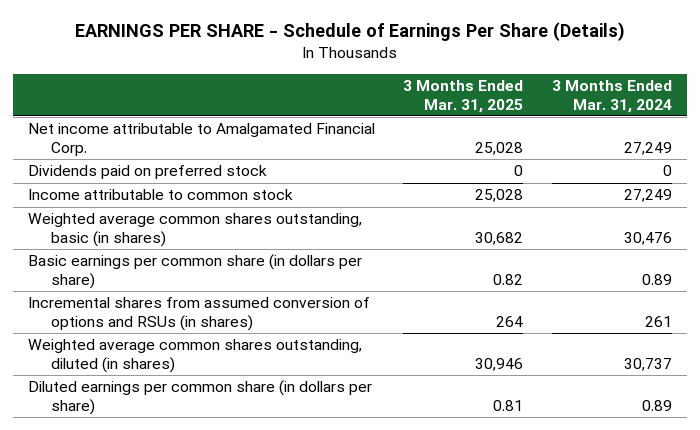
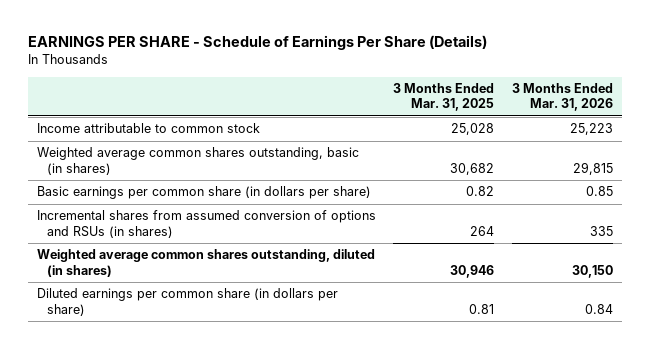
- | 3 Months Ended Mar. 31, 2025 | 3 Months Ended Mar. 31, 2024
+ | 3 Months Ended Mar. 31, 2025 | 3 Months Ended Mar. 31, 2026
- Net income attributable to Amalgamated Financial Corp. | 25,028 | 27,249
- Dividends paid on preferred stock | 0 | 0

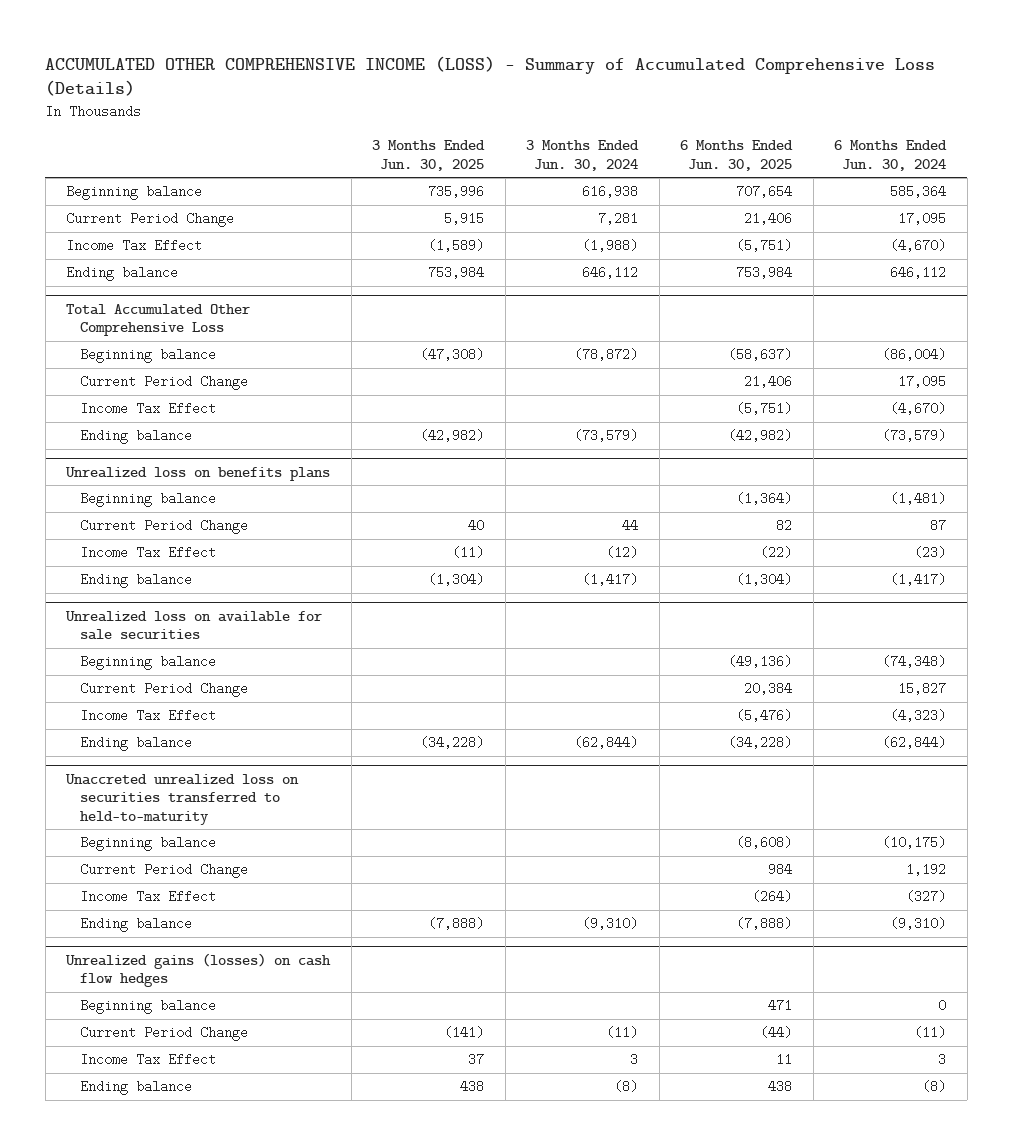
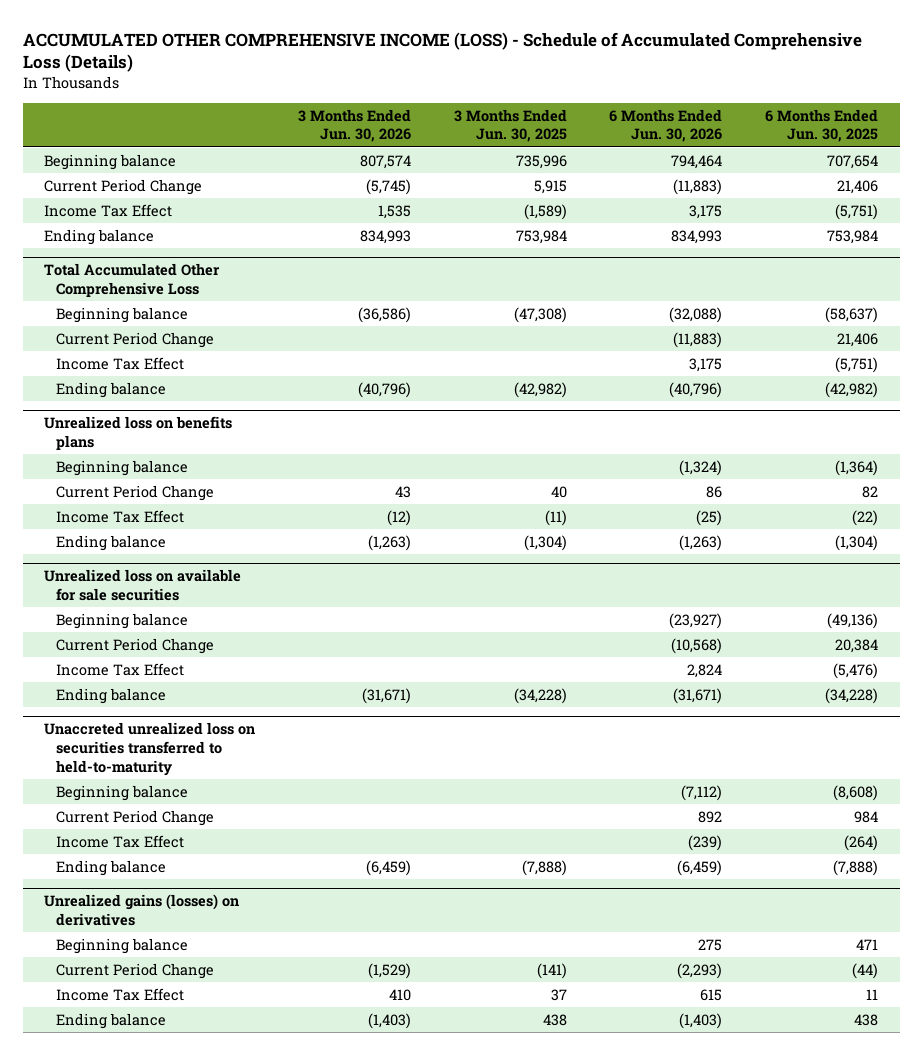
- ACCUMULATED OTHER COMPREHENSIVE INCOME (LOSS) - Summary of Accumulated Comprehensive Loss (Details)
+ ACCUMULATED OTHER COMPREHENSIVE INCOME (LOSS) - Schedule of Accumulated Comprehensive Loss (Details)
- | 3 Months Ended Jun. 30, 2025 | 3 Months Ended Jun. 30, 2024 | 6 Months Ended Jun. 30, 2025 | 6 Months Ended Jun. 30, 2024
+ | 3 Months Ended Jun. 30, 2026 | 3 Months Ended Jun. 30, 2025 | 6 Months Ended Jun. 30, 2026 | 6 Months Ended Jun. 30, 2025
- Unrealized gains (losses) on cash flow hedges
+ Unrealized gains (losses) on derivatives

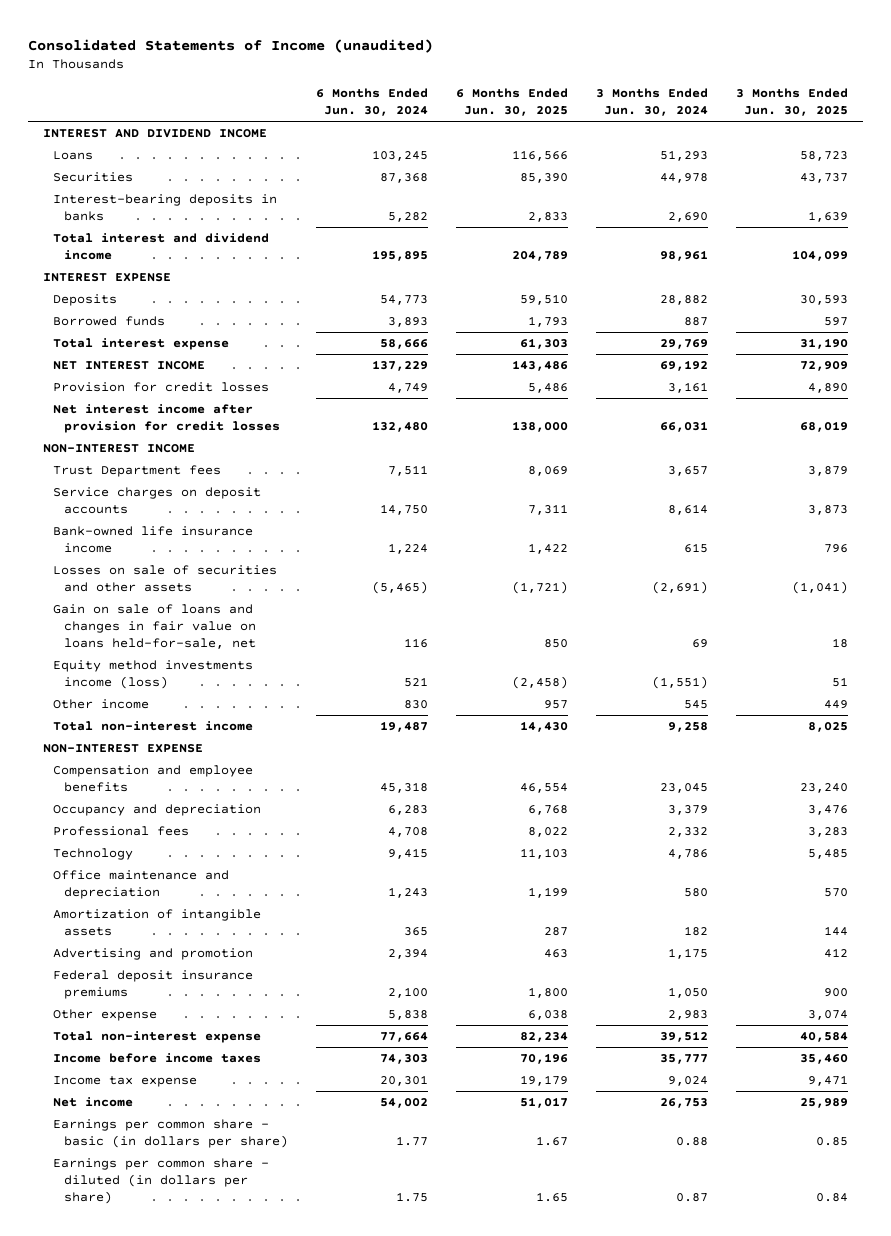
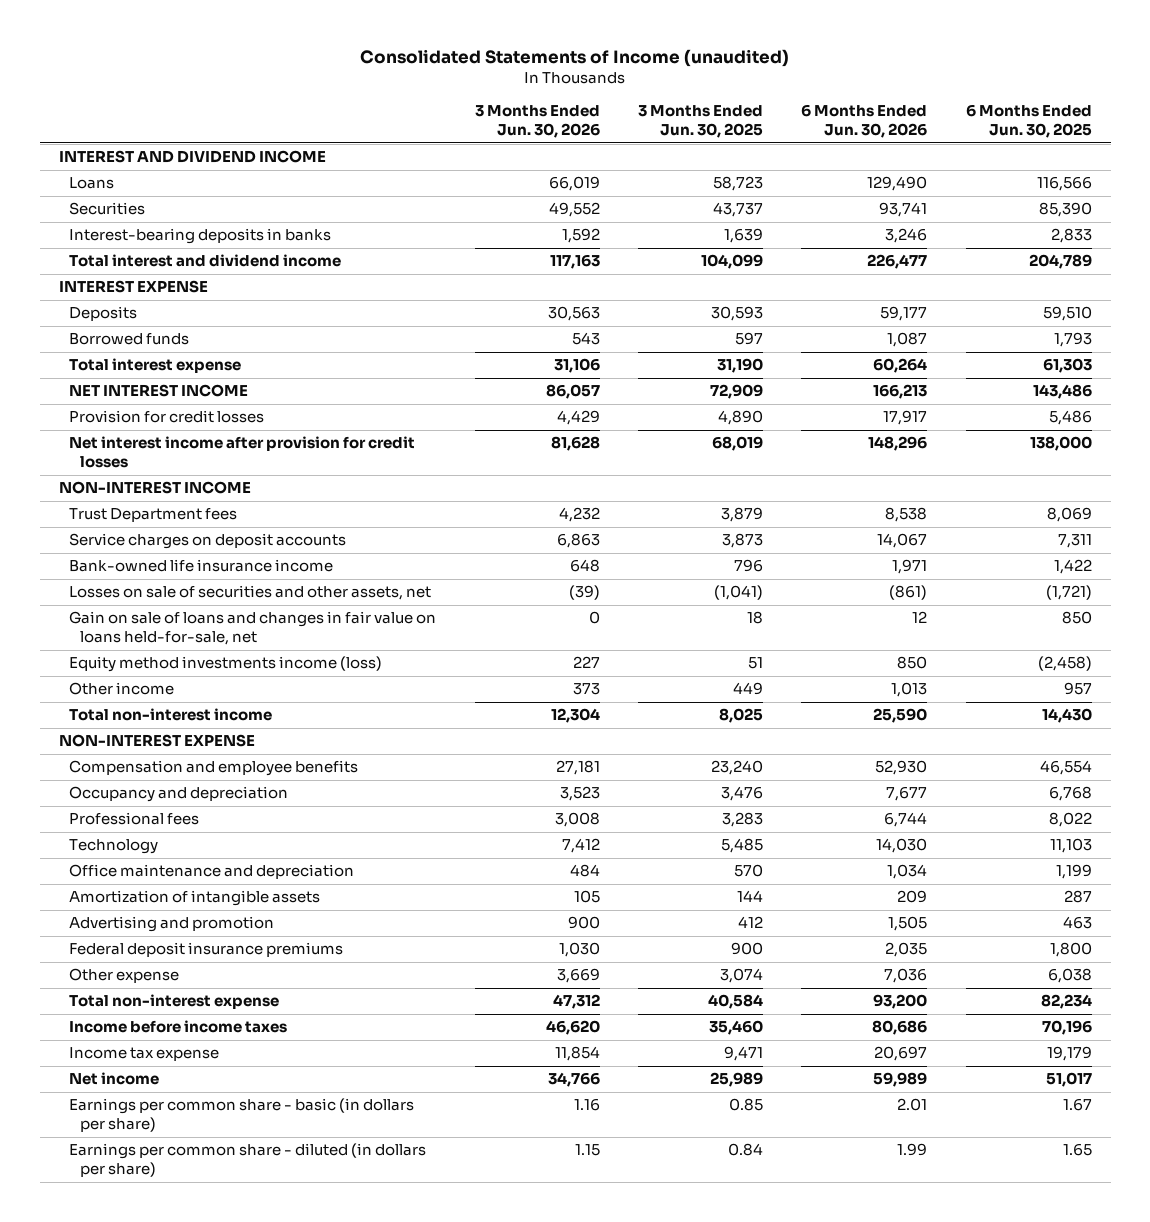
- | 6 Months Ended Jun. 30, 2024 | 6 Months Ended Jun. 30, 2025 | 3 Months Ended Jun. 30, 2024 | 3 Months Ended Jun. 30, 2025
+ | 3 Months Ended Jun. 30, 2026 | 3 Months Ended Jun. 30, 2025 | 6 Months Ended Jun. 30, 2026 | 6 Months Ended Jun. 30, 2025
- Losses on sale of securities and other assets | (5,465) | (1,721) | (2,691) | (1,041)
+ Losses on sale of securities and other assets, net | (39) | (1,041) | (861) | (1,721)

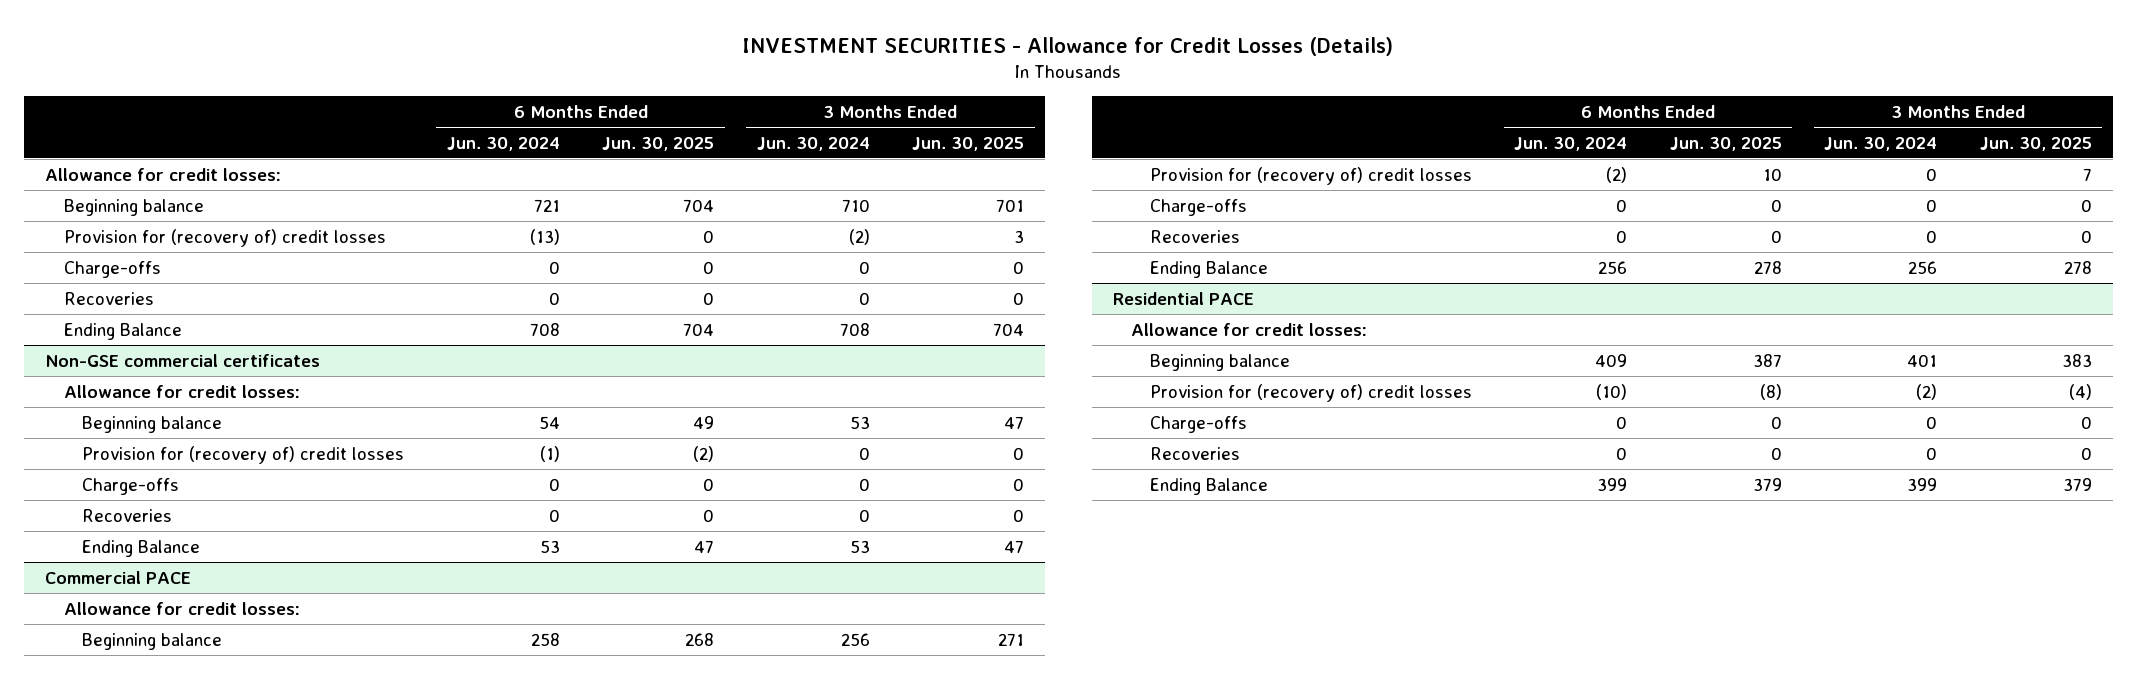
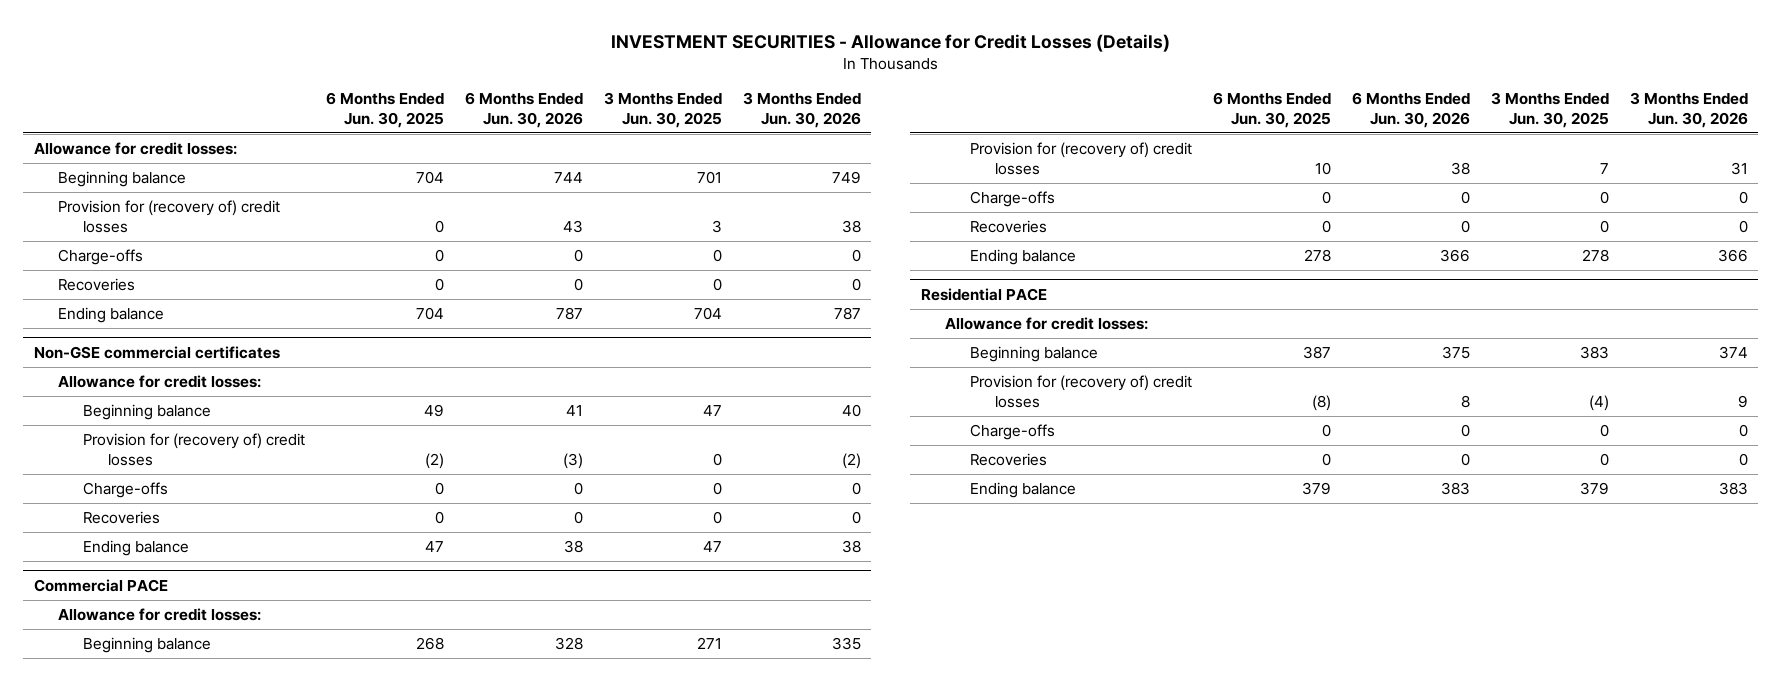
- | 6 Months Ended Jun. 30, 2024 | 6 Months Ended Jun. 30, 2025 | 3 Months Ended Jun. 30, 2024 | 3 Months Ended Jun. 30, 2025
+ | 6 Months Ended Jun. 30, 2025 | 6 Months Ended Jun. 30, 2026 | 3 Months Ended Jun. 30, 2025 | 3 Months Ended Jun. 30, 2026
- Ending Balance | 708 | 704 | 708 | 704
+ Ending balance | 704 | 787 | 704 | 787
@ Non-GSE commercial certificates
- Ending Balance | 53 | 47 | 53 | 47
+ Ending balance | 47 | 38 | 47 | 38
@ Commercial PACE
- Ending Balance | 256 | 278 | 256 | 278
+ Ending balance | 278 | 366 | 278 | 366
@ Residential PACE
- Ending Balance | 399 | 379 | 399 | 379
+ Ending balance | 379 | 383 | 379 | 383

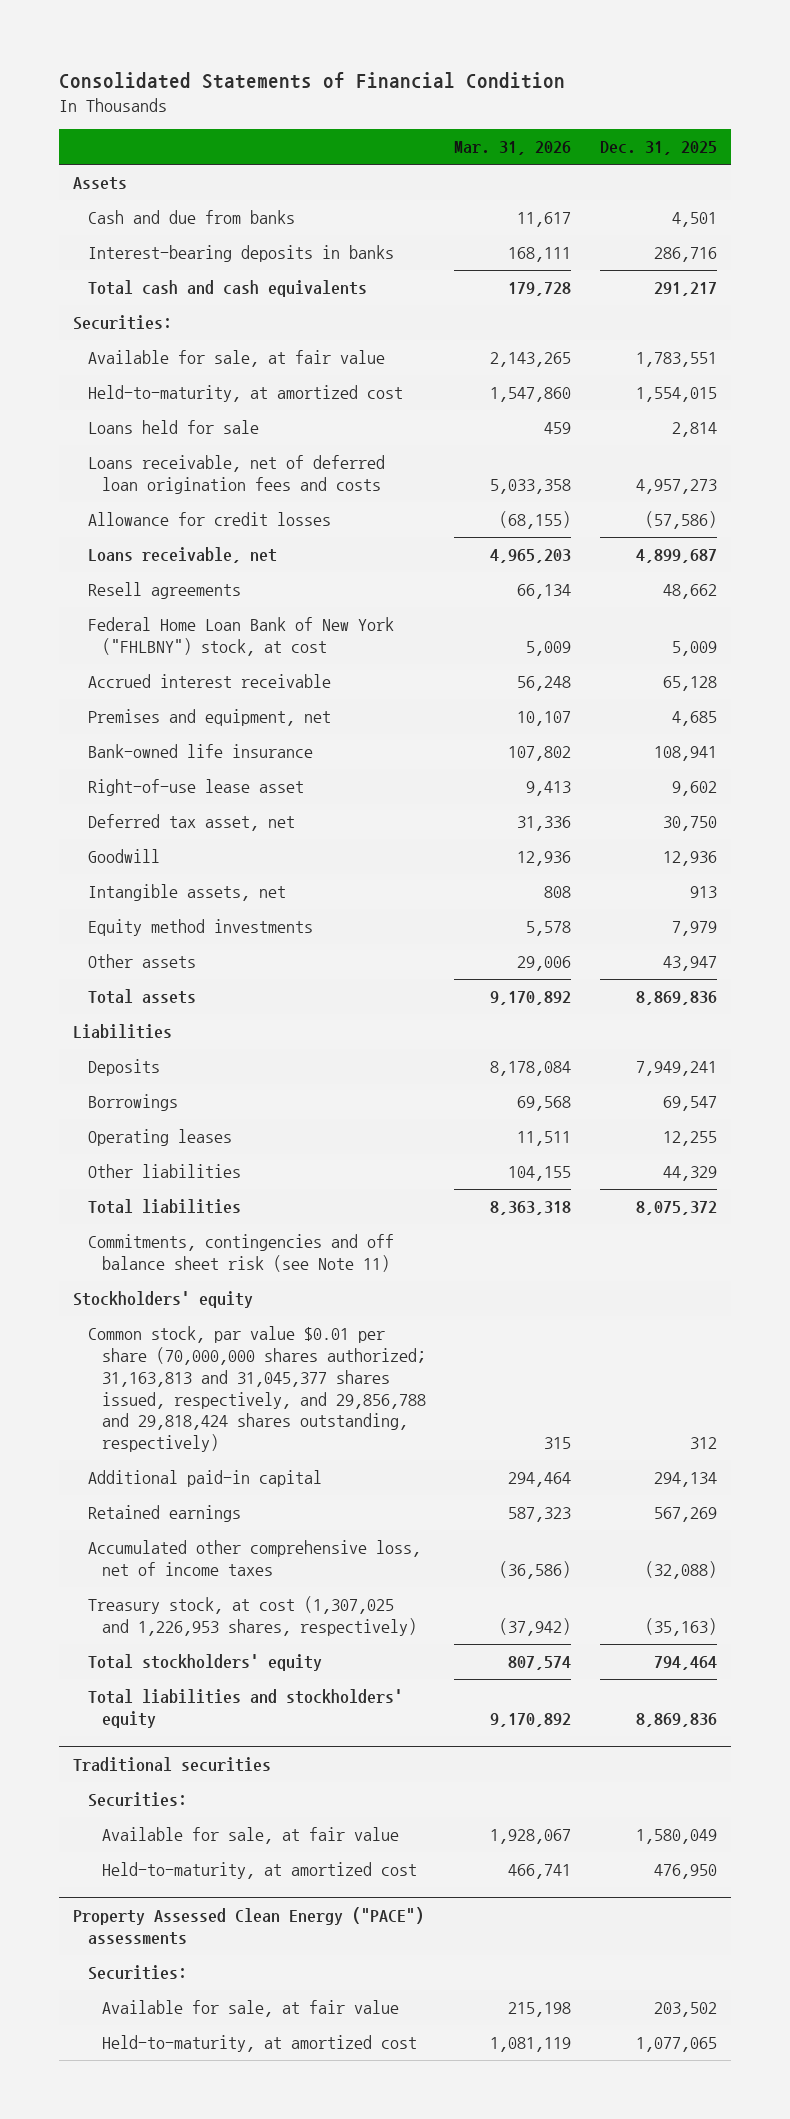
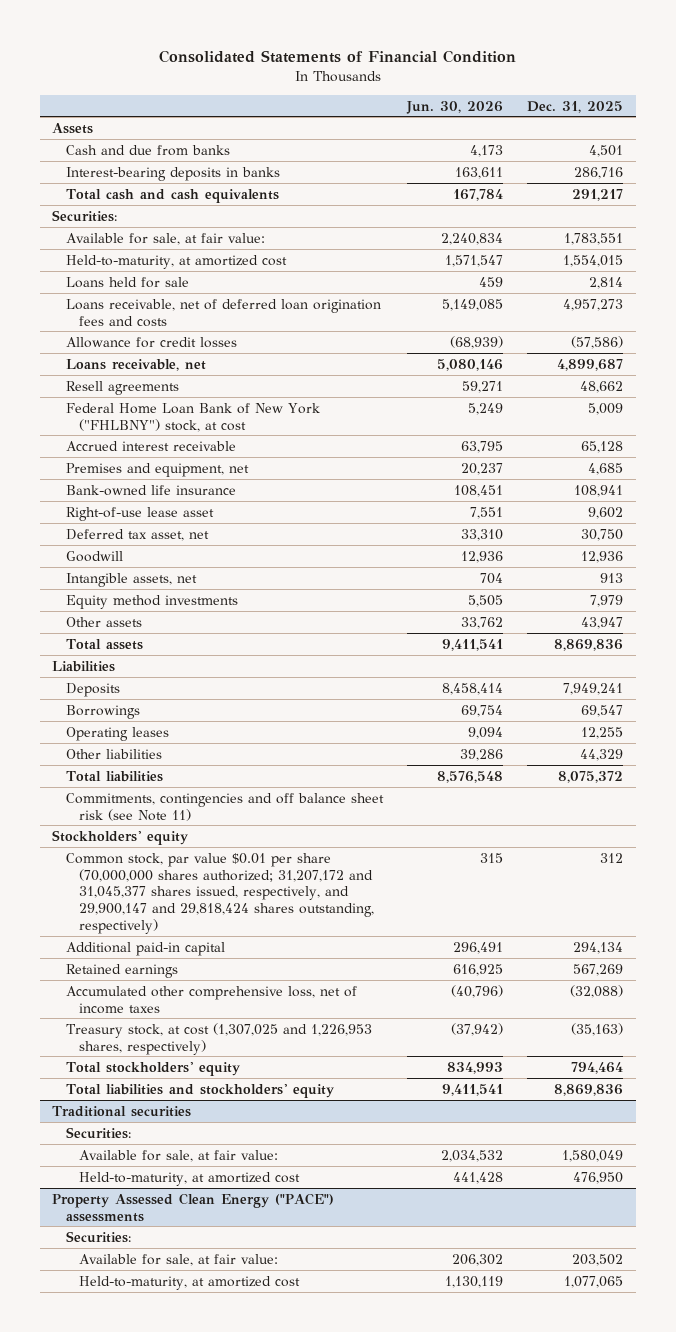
- | Mar. 31, 2026 | Dec. 31, 2025
+ | Jun. 30, 2026 | Dec. 31, 2025
- Available for sale, at fair value | 2,143,265 | 1,783,551
+ Available for sale, at fair value: | 2,240,834 | 1,783,551
- Common stock, par value $0.01 per share (70,000,000 shares authorized; 31,163,813 and 31,045,377 shares issued, respectively, and 29,856,788 and 29,818,424 shares outstanding, respectively) | 315 | 312
+ Common stock, par value $0.01 per share (70,000,000 shares authorized; 31,207,172 and 31,045,377 shares issued, respectively, and 29,900,147 and 29,818,424 shares outstanding, respectively) | 315 | 312
@ Traditional securities
- Available for sale, at fair value | 1,928,067 | 1,580,049
+ Available for sale, at fair value: | 2,034,532 | 1,580,049
@ Property Assessed Clean Energy ("PACE") assessments
- Available for sale, at fair value | 215,198 | 203,502
+ Available for sale, at fair value: | 206,302 | 203,502

